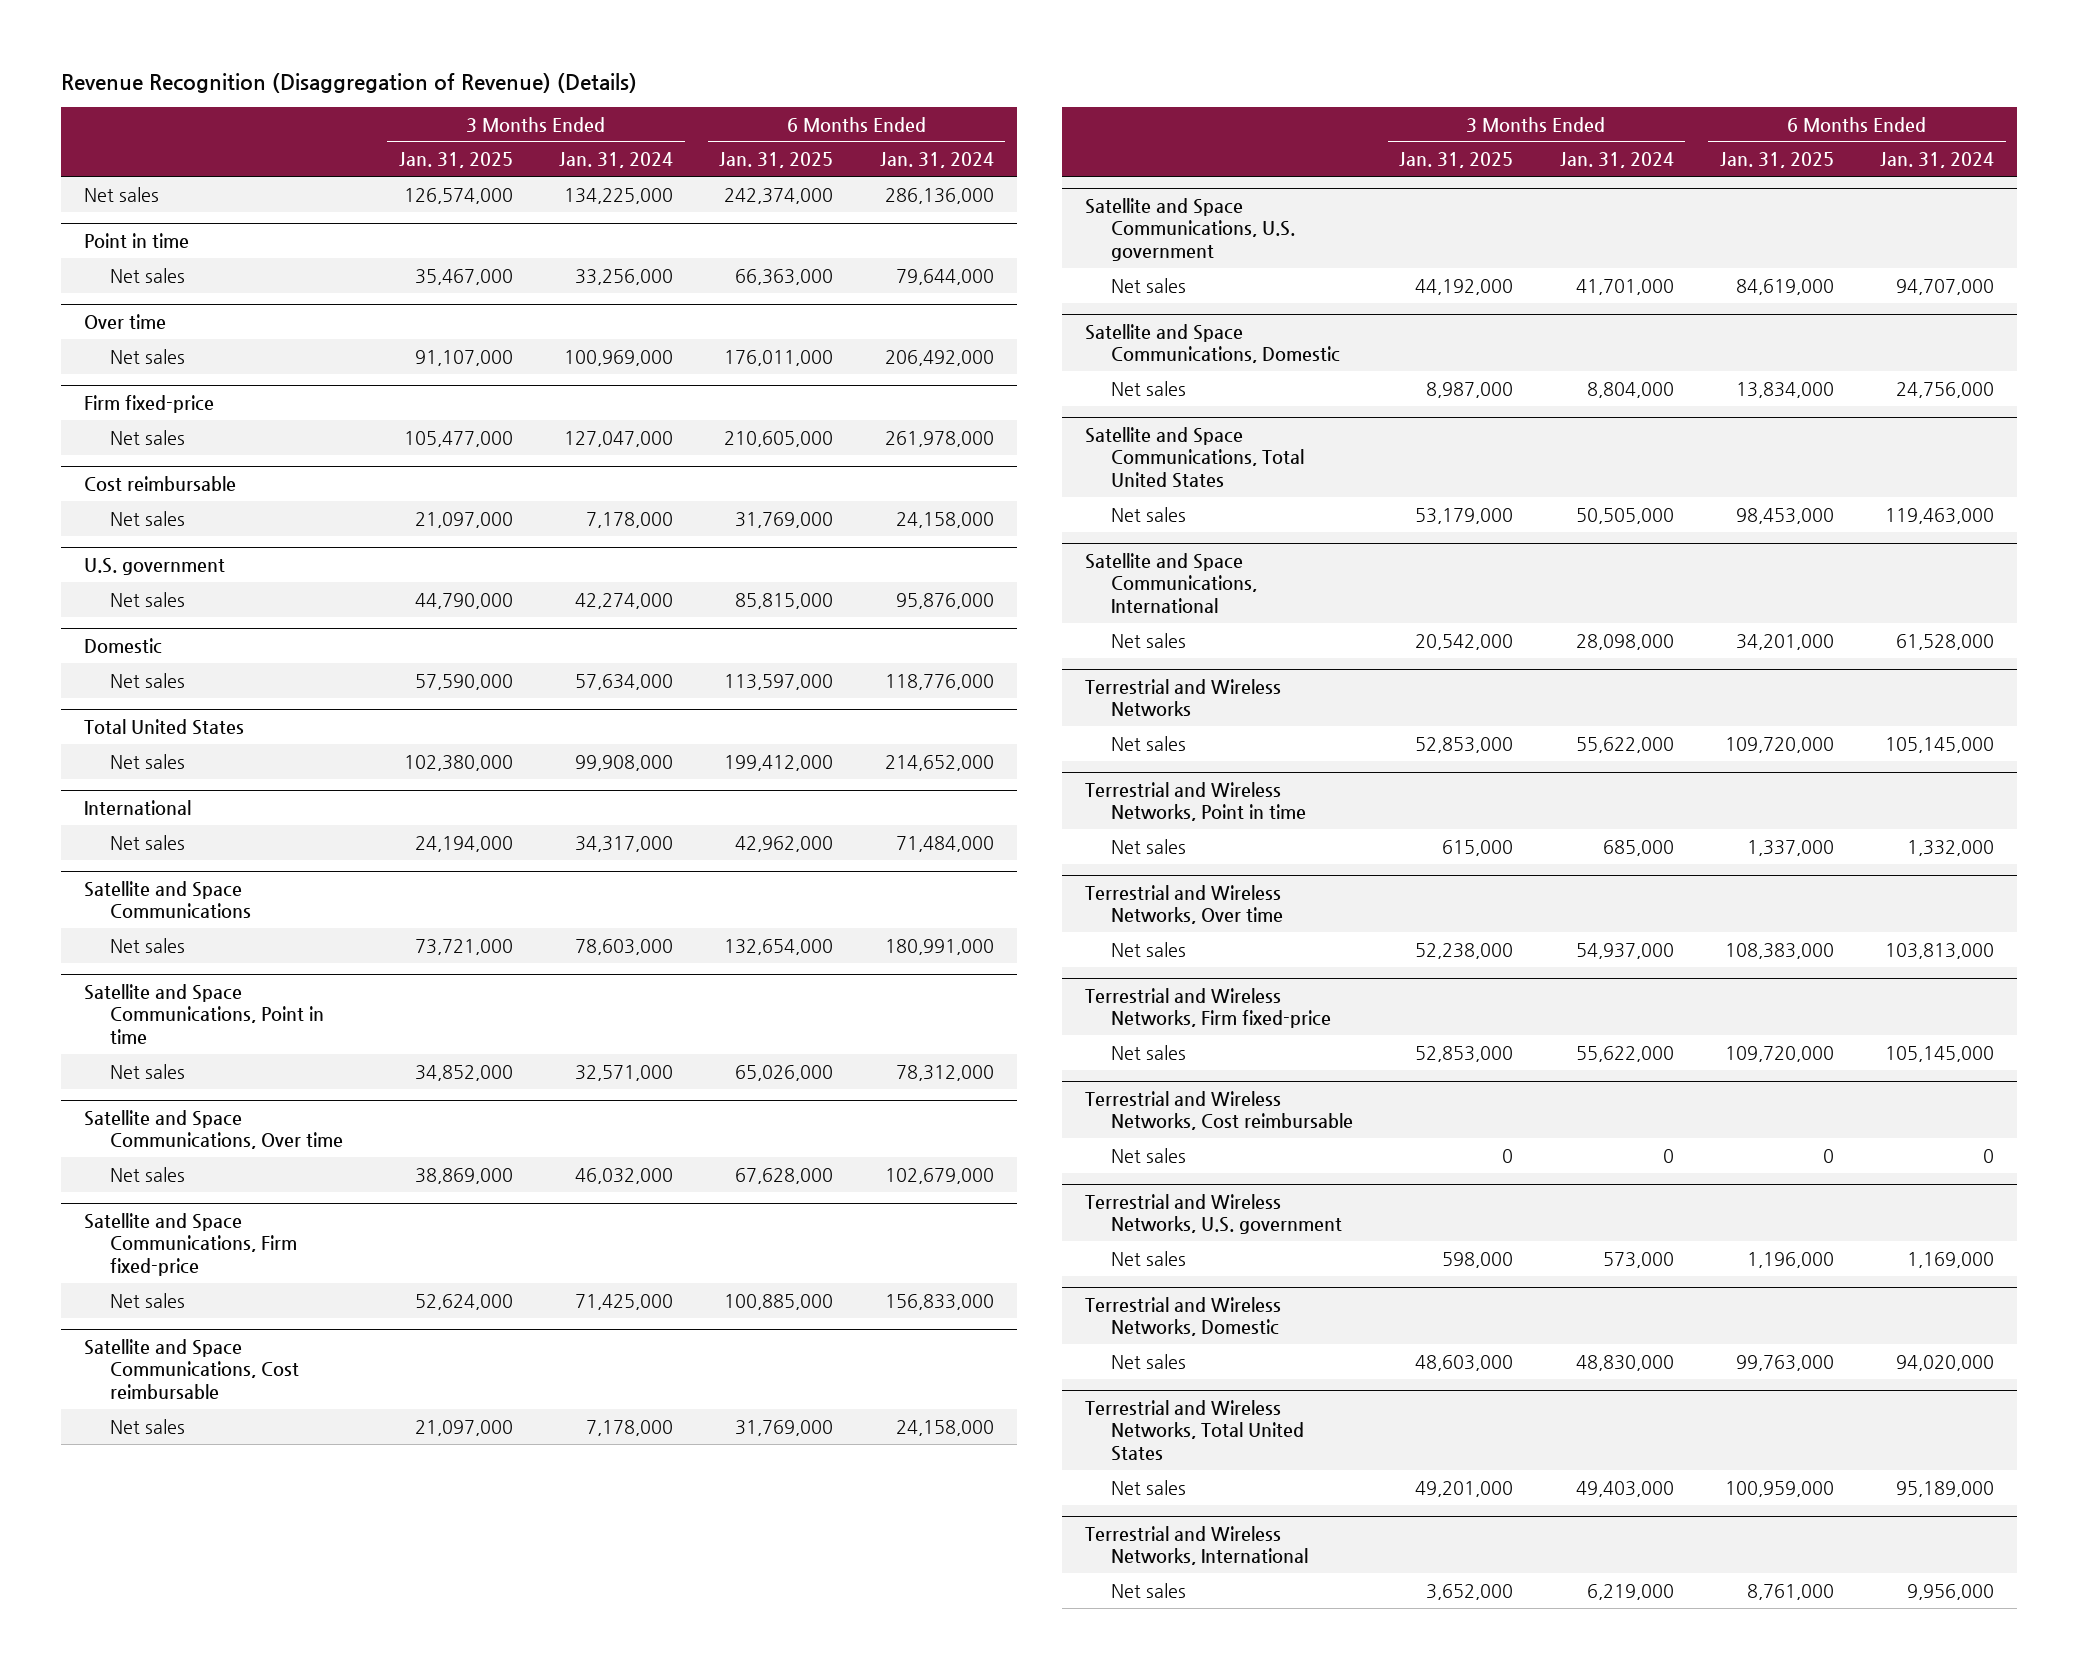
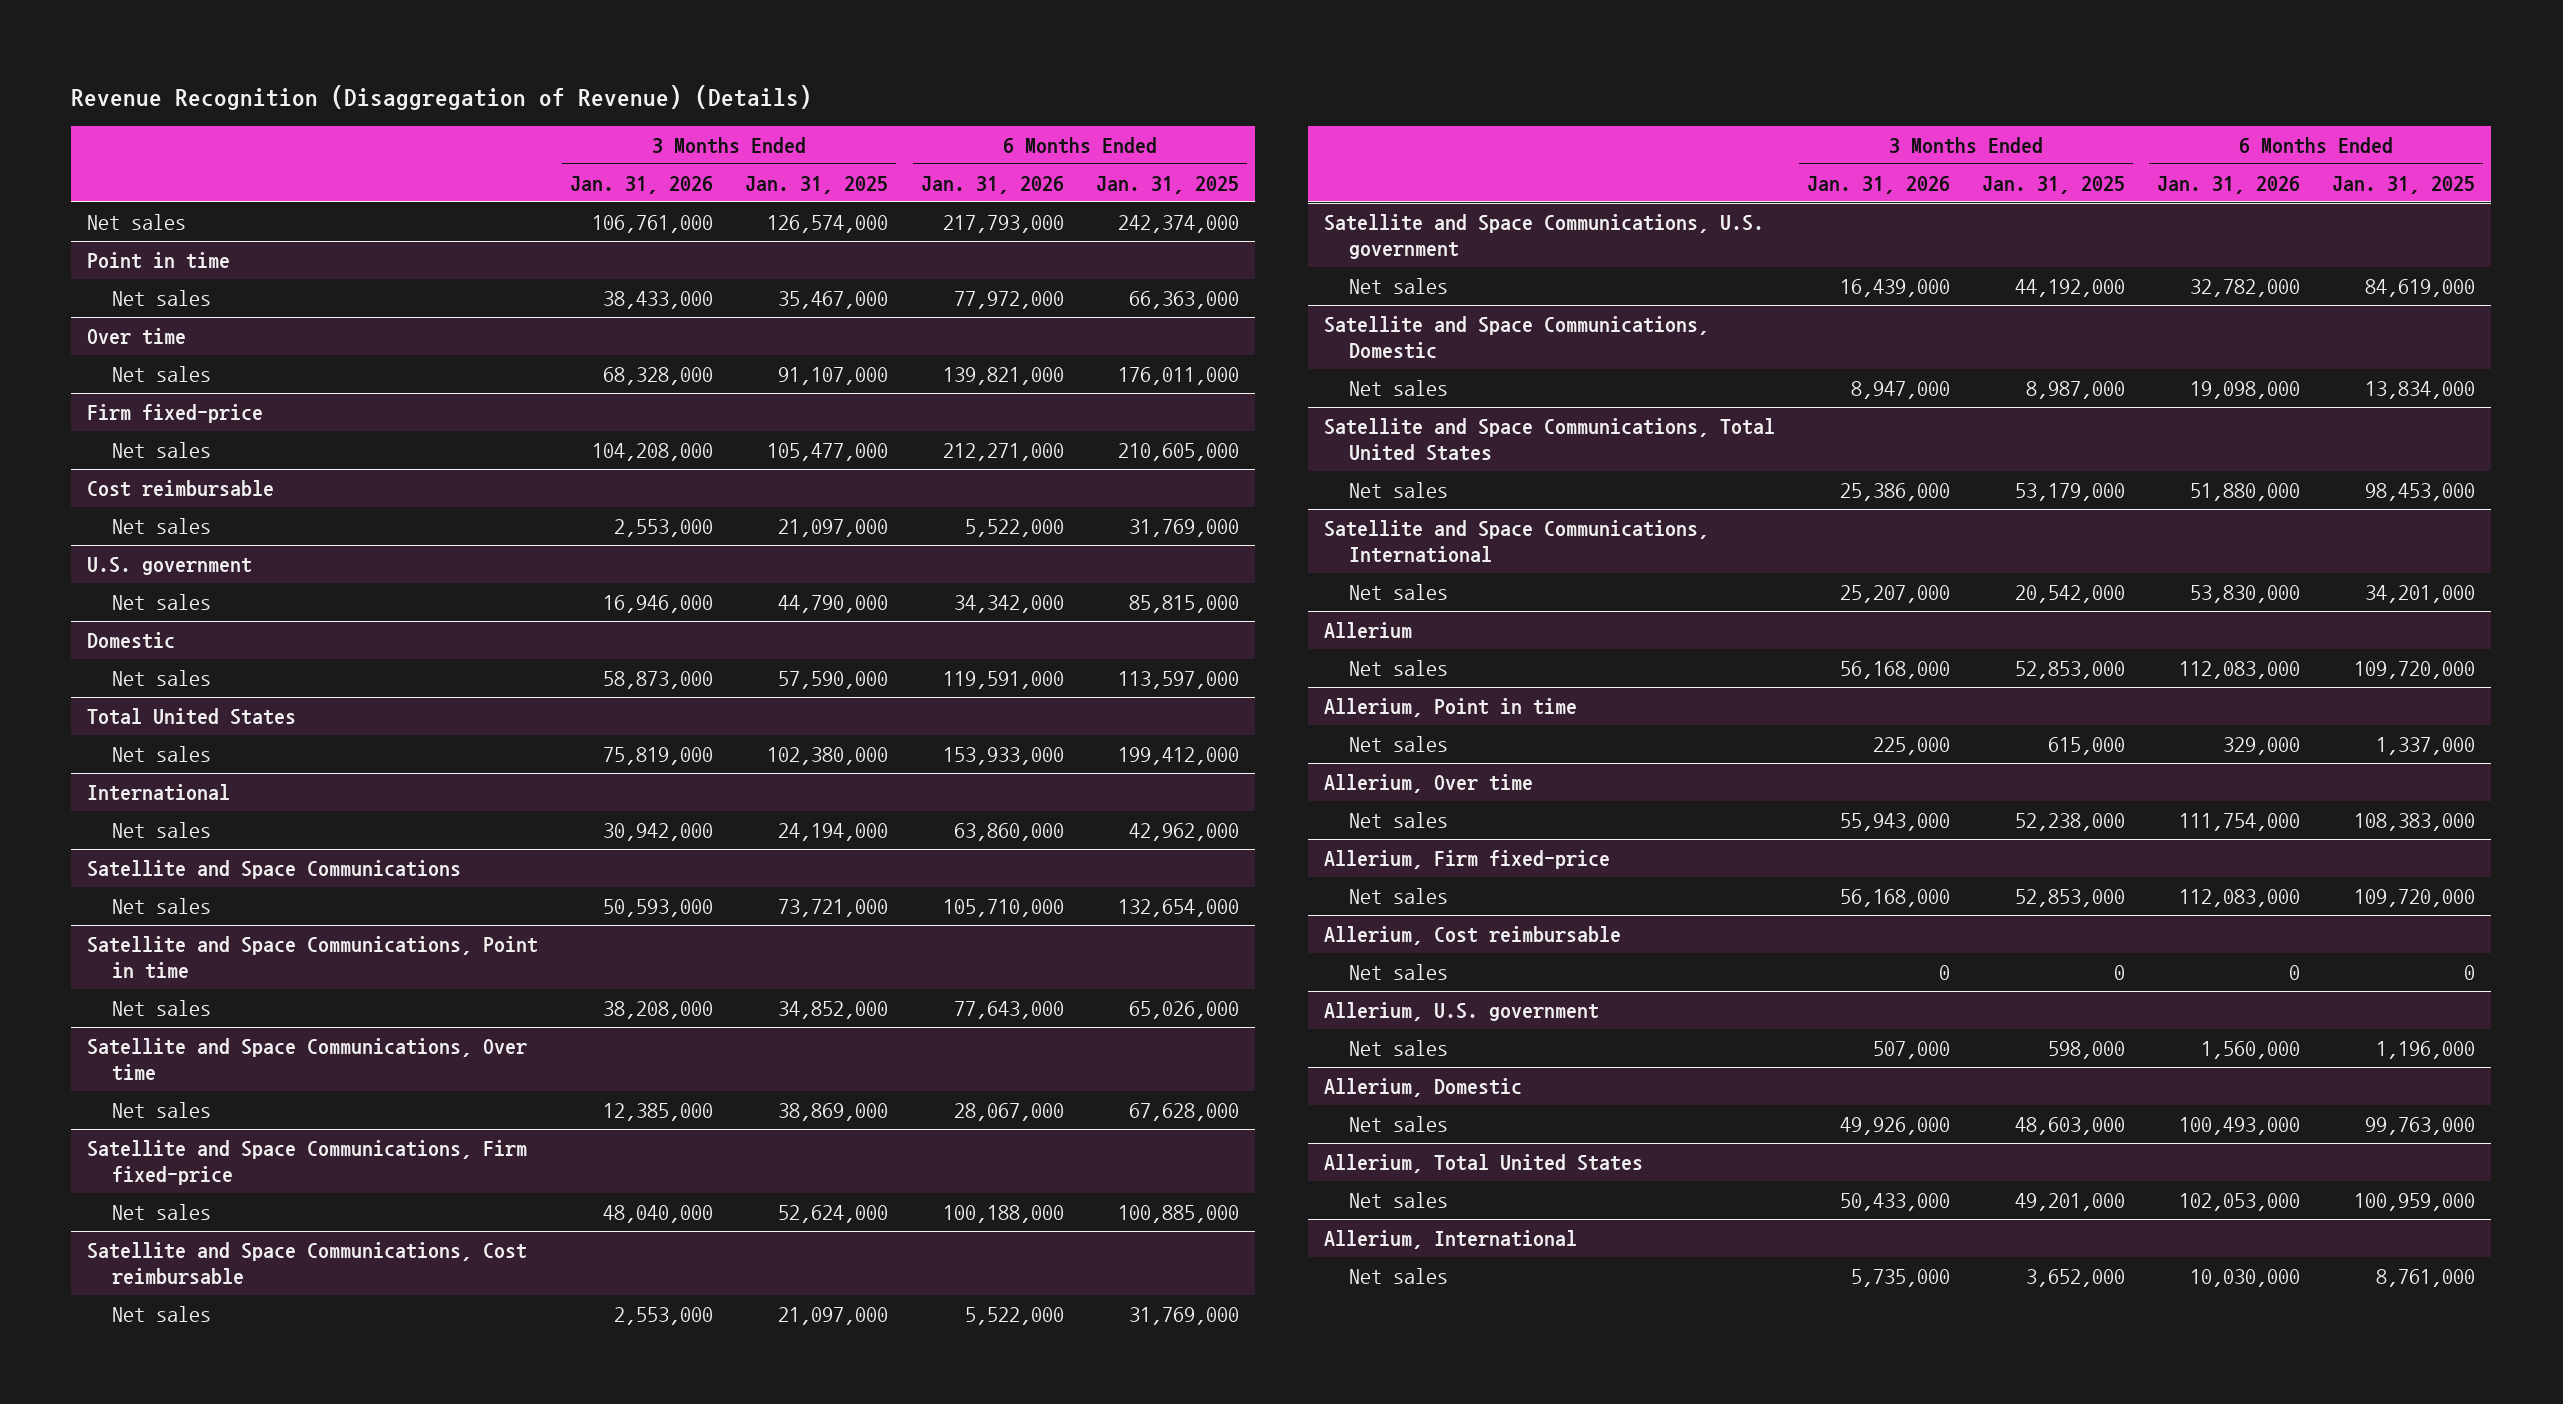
- | 3 Months Ended Jan. 31, 2025 | 3 Months Ended Jan. 31, 2024 | 6 Months Ended Jan. 31, 2025 | 6 Months Ended Jan. 31, 2024
+ | 3 Months Ended Jan. 31, 2026 | 3 Months Ended Jan. 31, 2025 | 6 Months Ended Jan. 31, 2026 | 6 Months Ended Jan. 31, 2025
- Terrestrial and Wireless Networks
+ Allerium
- Terrestrial and Wireless Networks, Point in time
+ Allerium, Point in time
- Terrestrial and Wireless Networks, Over time
+ Allerium, Over time
- Terrestrial and Wireless Networks, Firm fixed-price
+ Allerium, Firm fixed-price
- Terrestrial and Wireless Networks, Cost reimbursable
+ Allerium, Cost reimbursable
- Terrestrial and Wireless Networks, U.S. government
+ Allerium, U.S. government
- Terrestrial and Wireless Networks, Domestic
+ Allerium, Domestic
- Terrestrial and Wireless Networks, Total United States
+ Allerium, Total United States
- Terrestrial and Wireless Networks, International
+ Allerium, International

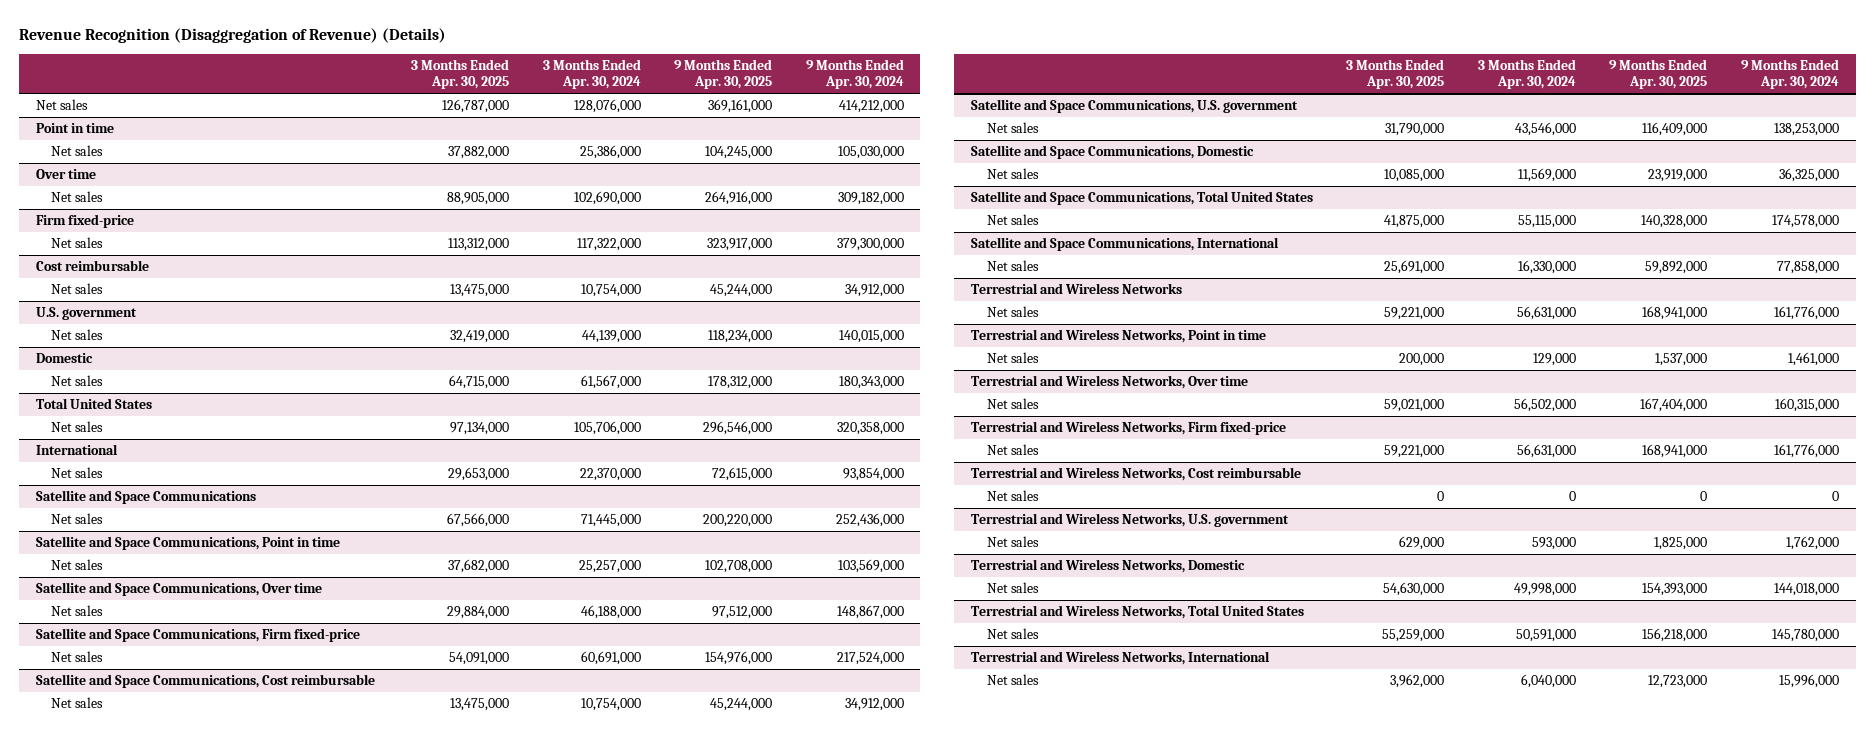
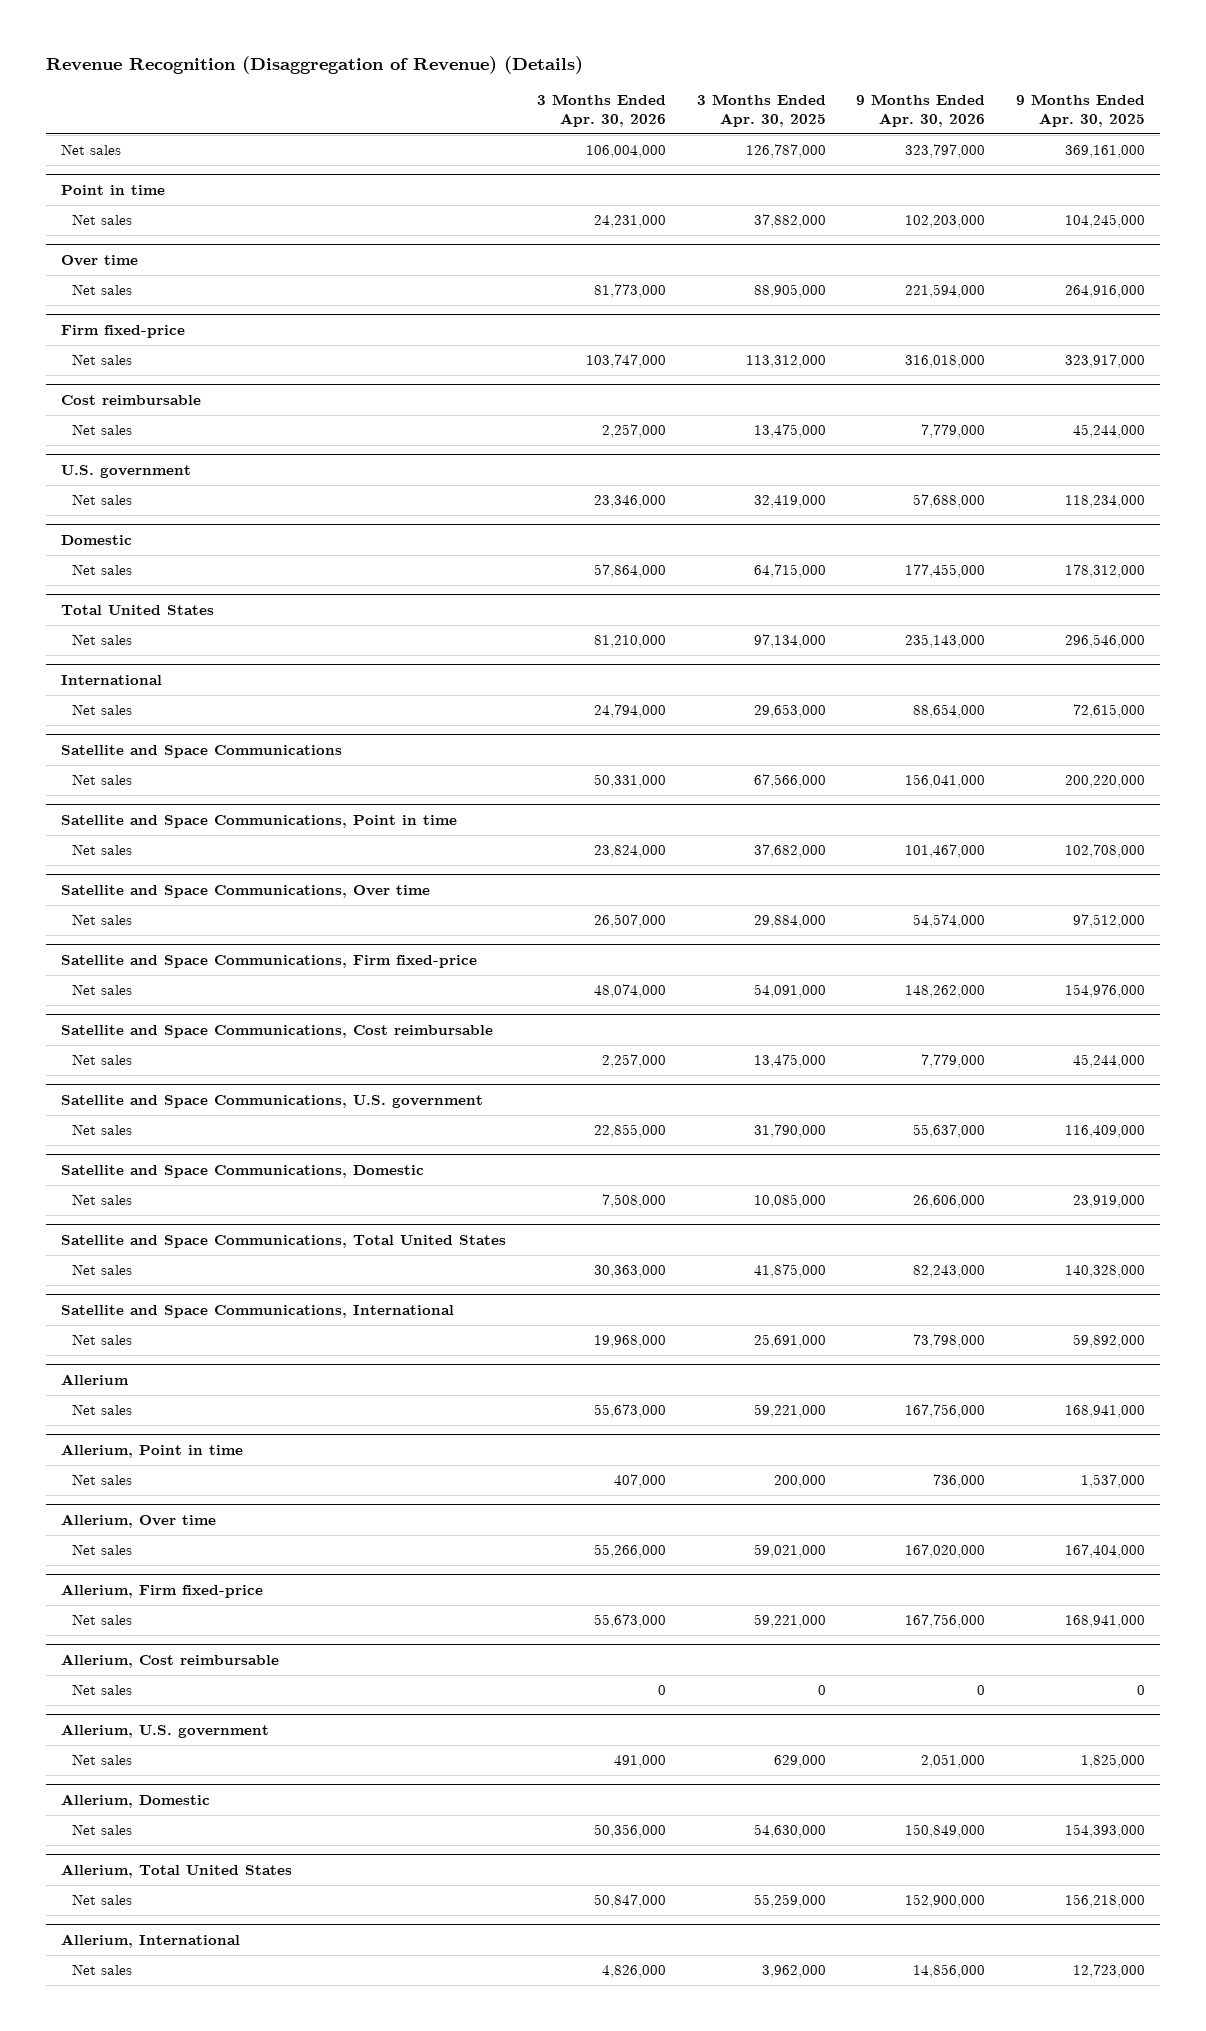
- | 3 Months Ended Apr. 30, 2025 | 3 Months Ended Apr. 30, 2024 | 9 Months Ended Apr. 30, 2025 | 9 Months Ended Apr. 30, 2024
+ | 3 Months Ended Apr. 30, 2026 | 3 Months Ended Apr. 30, 2025 | 9 Months Ended Apr. 30, 2026 | 9 Months Ended Apr. 30, 2025
- Terrestrial and Wireless Networks
+ Allerium
- Terrestrial and Wireless Networks, Point in time
+ Allerium, Point in time
- Terrestrial and Wireless Networks, Over time
+ Allerium, Over time
- Terrestrial and Wireless Networks, Firm fixed-price
+ Allerium, Firm fixed-price
- Terrestrial and Wireless Networks, Cost reimbursable
+ Allerium, Cost reimbursable
- Terrestrial and Wireless Networks, U.S. government
+ Allerium, U.S. government
- Terrestrial and Wireless Networks, Domestic
+ Allerium, Domestic
- Terrestrial and Wireless Networks, Total United States
+ Allerium, Total United States
- Terrestrial and Wireless Networks, International
+ Allerium, International

